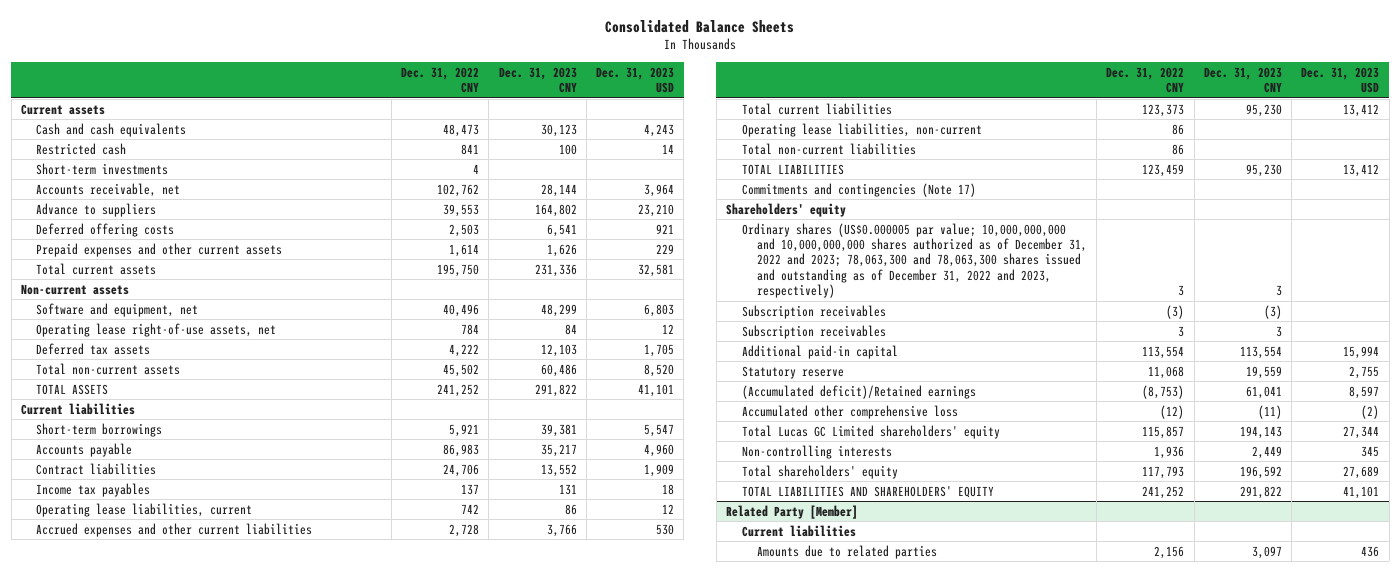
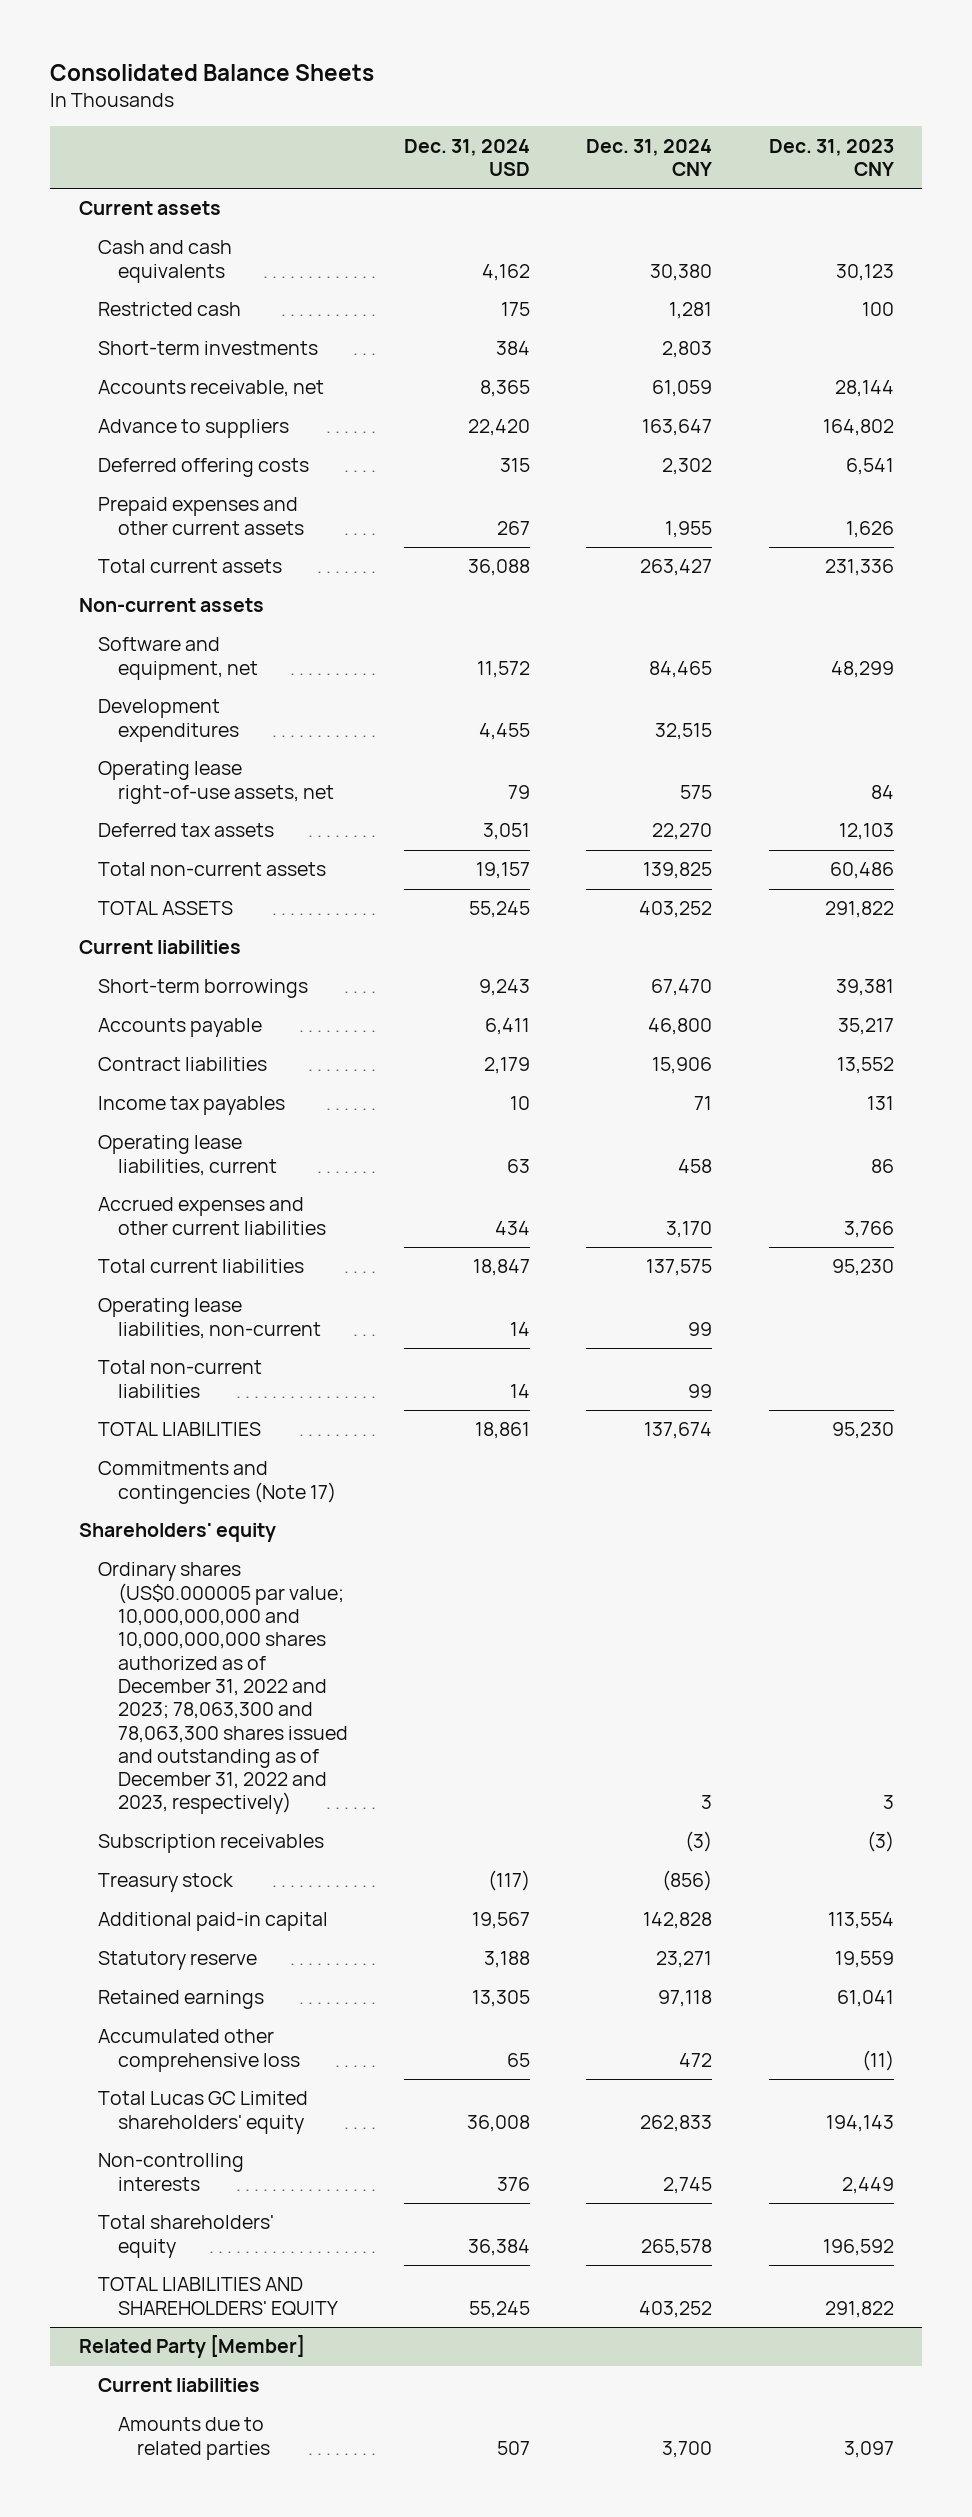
- | Dec. 31, 2022 CNY | Dec. 31, 2023 CNY | Dec. 31, 2023 USD
+ | Dec. 31, 2024 USD | Dec. 31, 2024 CNY | Dec. 31, 2023 CNY
+ Development expenditures | 4,455 | 32,515 |
- Subscription receivables | 3 | 3 |
+ Treasury stock | (117) | (856) |
- (Accumulated deficit)/Retained earnings | (8,753) | 61,041 | 8,597
+ Retained earnings | 13,305 | 97,118 | 61,041

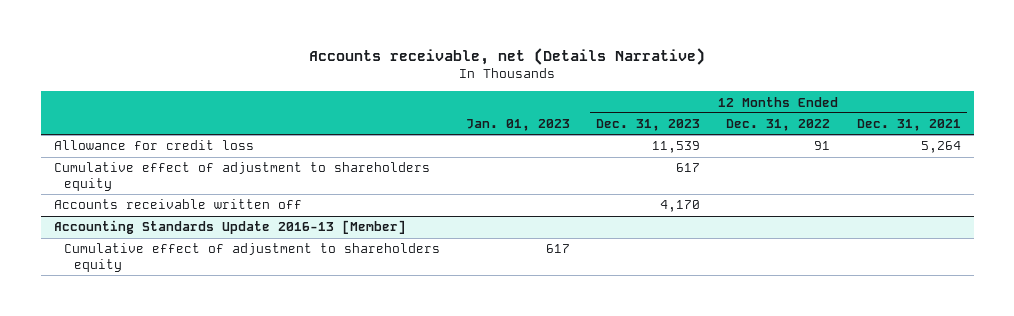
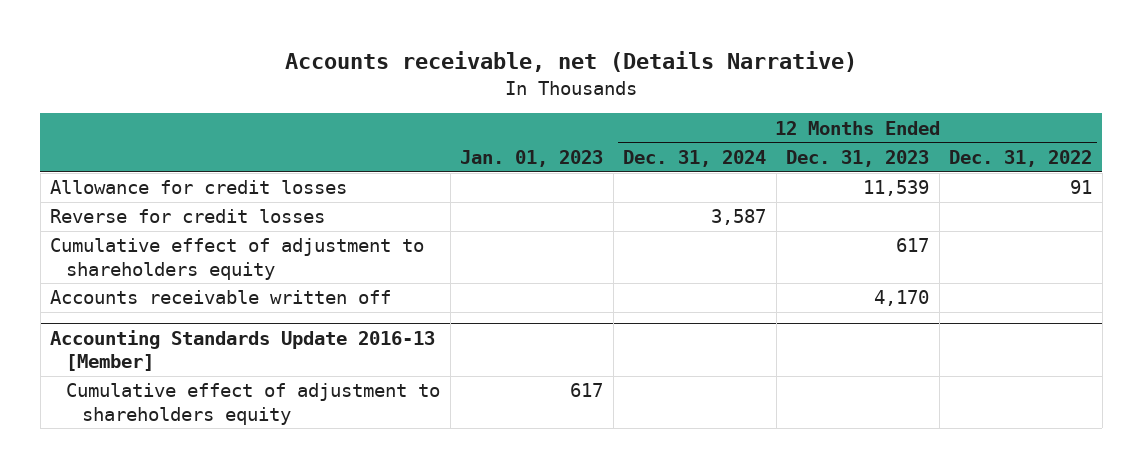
- | Jan. 01, 2023 | 12 Months Ended Dec. 31, 2023 | 12 Months Ended Dec. 31, 2022 | 12 Months Ended Dec. 31, 2021
+ | Jan. 01, 2023 | 12 Months Ended Dec. 31, 2024 | 12 Months Ended Dec. 31, 2023 | 12 Months Ended Dec. 31, 2022
- Allowance for credit loss | | 11,539 | 91 | 5,264
+ Allowance for credit losses | | | 11,539 | 91
+ Reverse for credit losses | | 3,587 | |

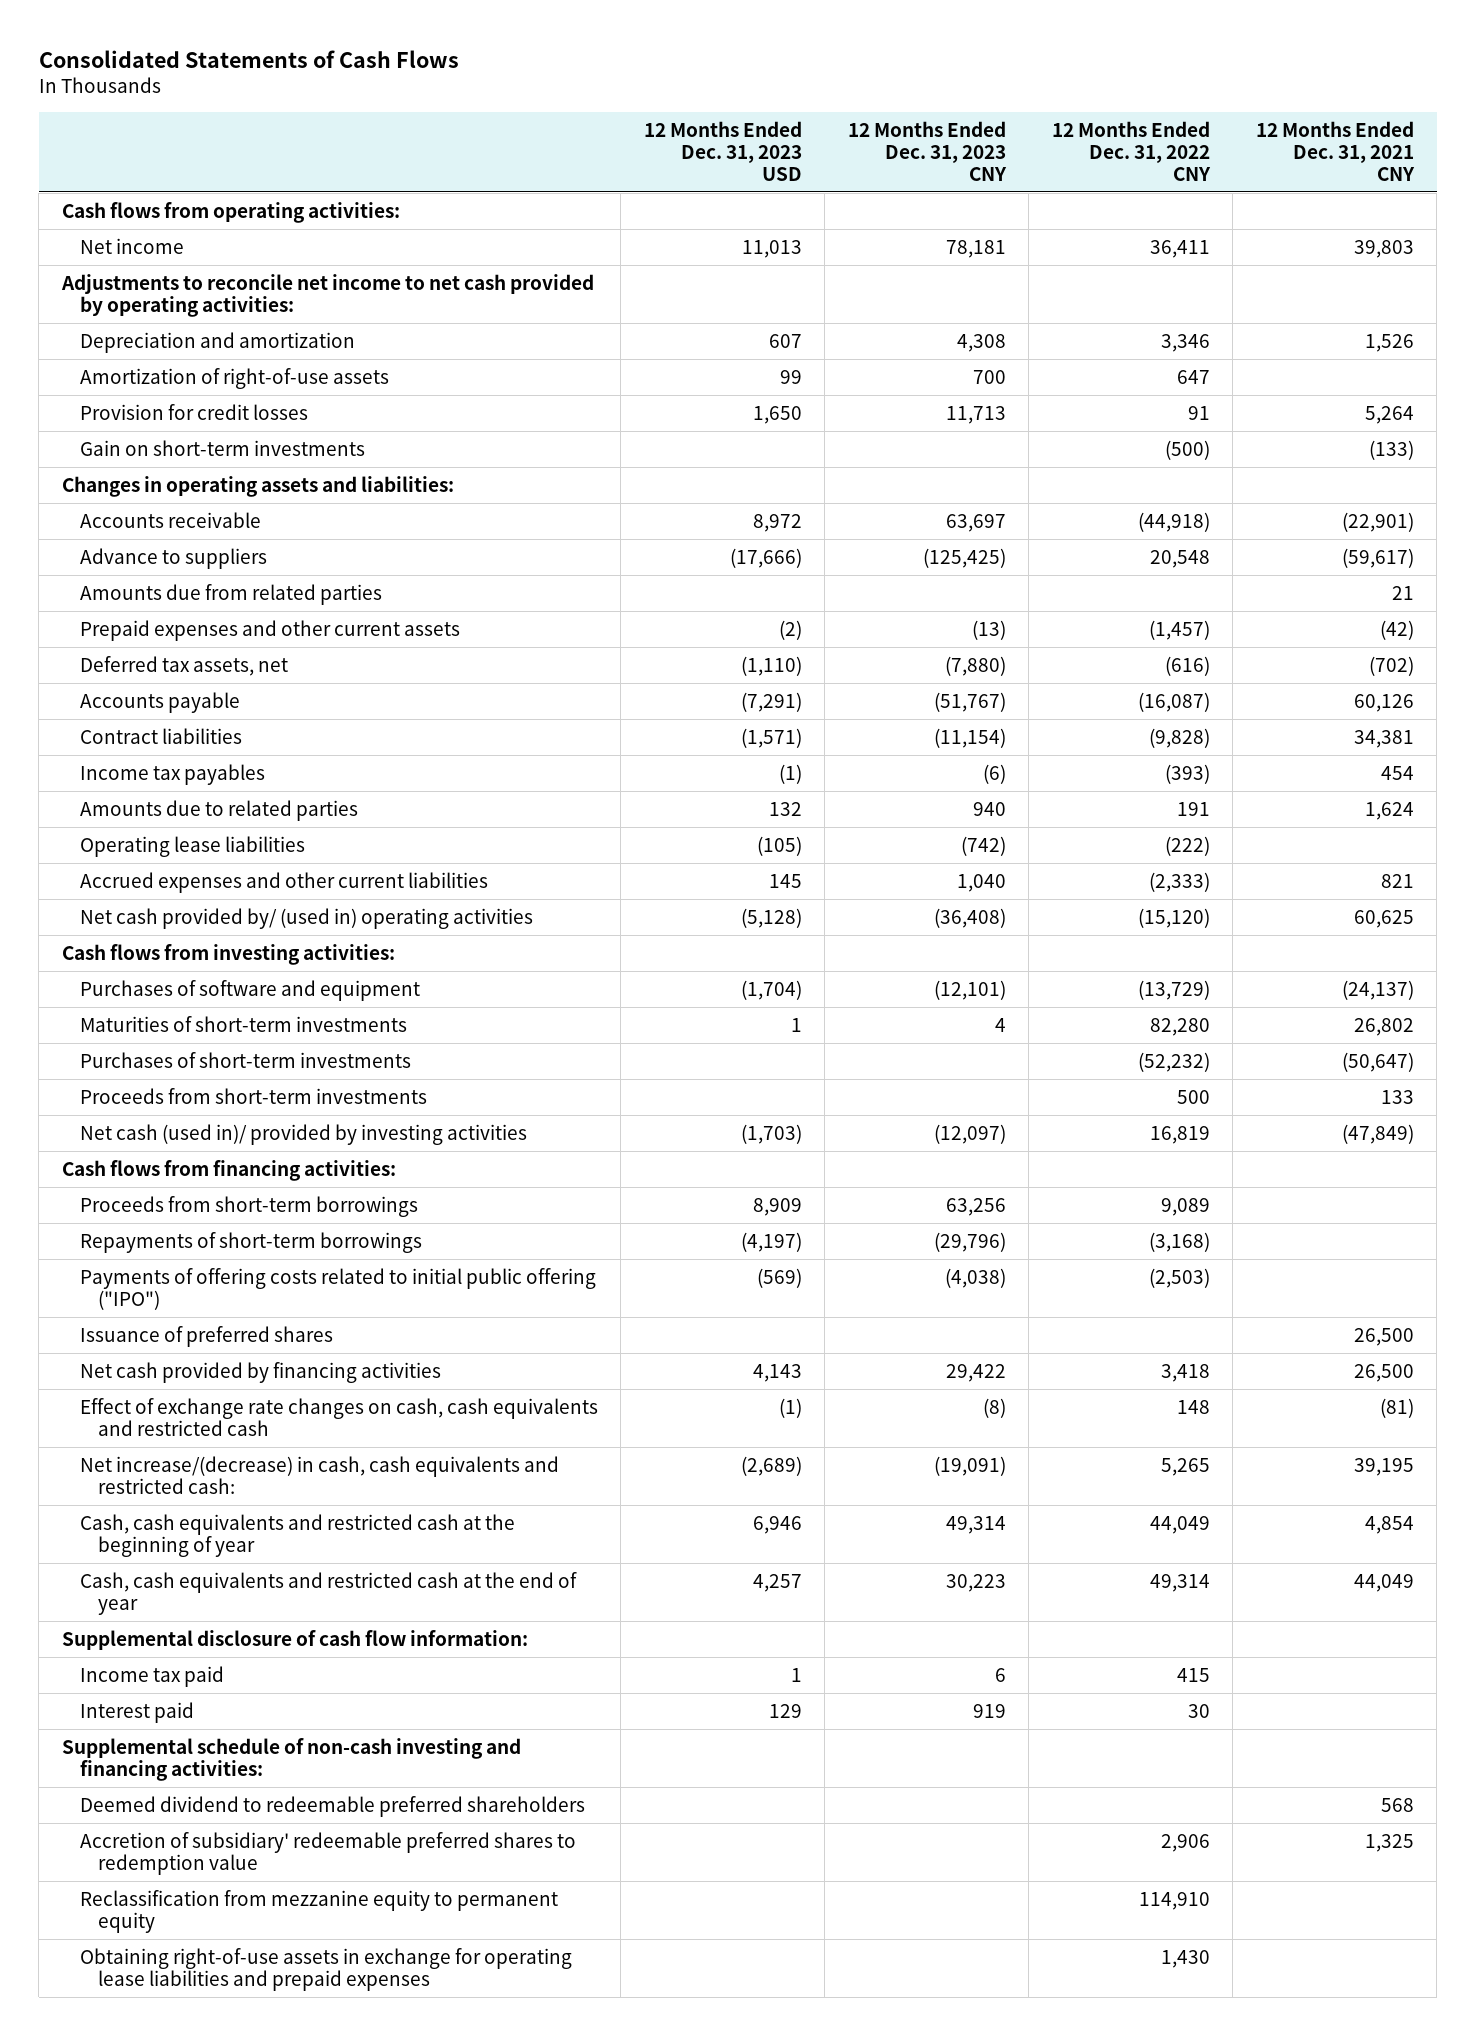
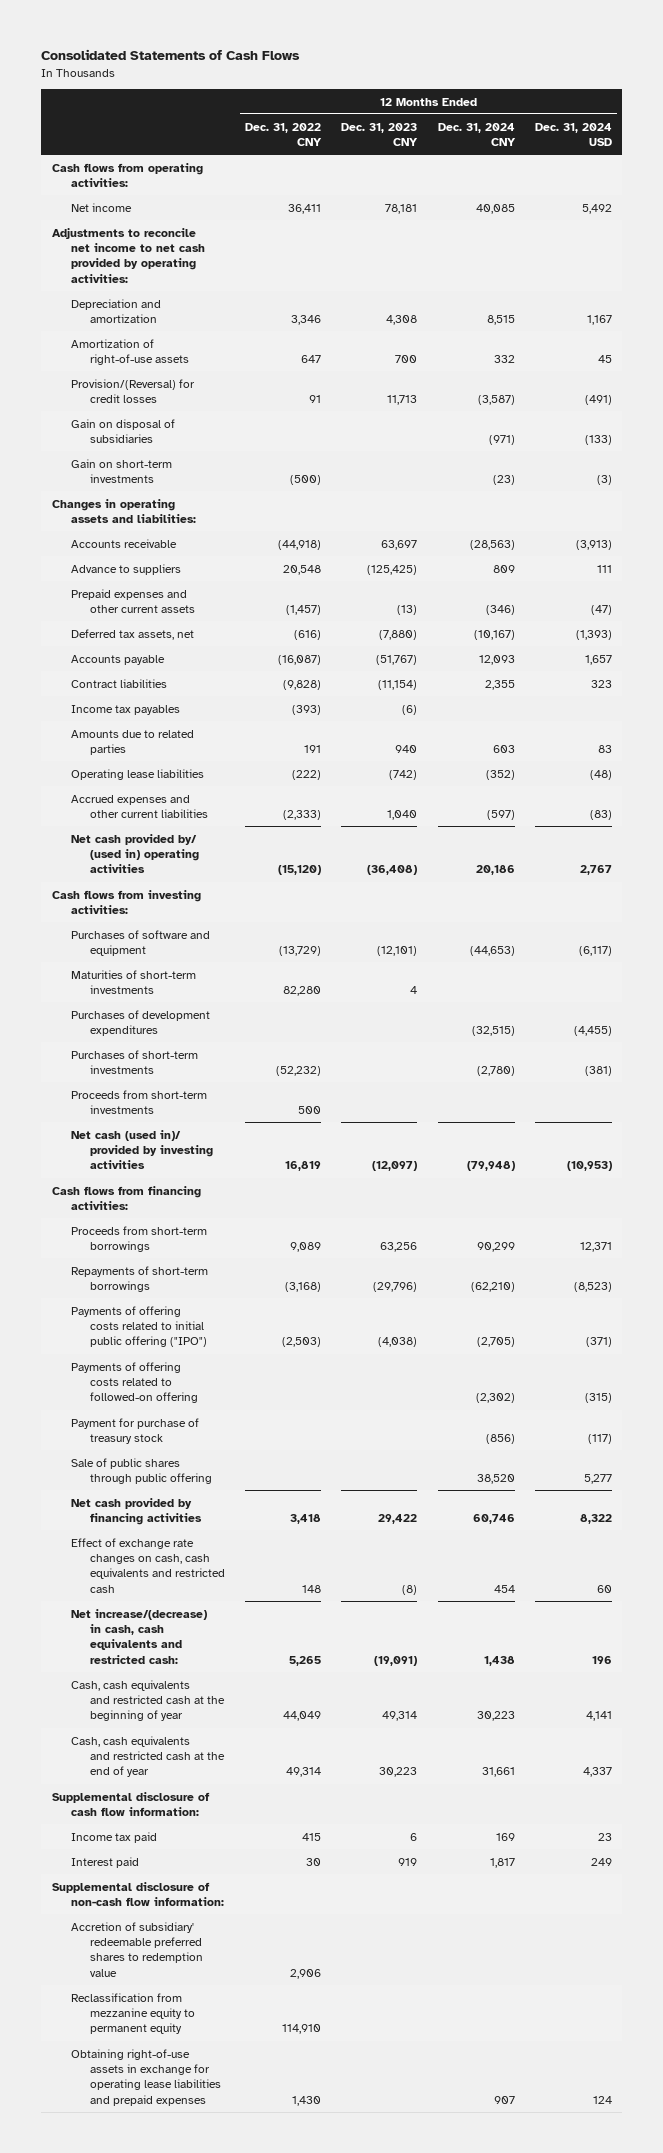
- | 12 Months Ended Dec. 31, 2023 USD | 12 Months Ended Dec. 31, 2023 CNY | 12 Months Ended Dec. 31, 2022 CNY | 12 Months Ended Dec. 31, 2021 CNY
+ | 12 Months Ended Dec. 31, 2022 CNY | 12 Months Ended Dec. 31, 2023 CNY | 12 Months Ended Dec. 31, 2024 CNY | 12 Months Ended Dec. 31, 2024 USD
- Provision for credit losses | 1,650 | 11,713 | 91 | 5,264
+ Provision/(Reversal) for credit losses | 91 | 11,713 | (3,587) | (491)
+ Gain on disposal of subsidiaries | | | (971) | (133)
- Amounts due from related parties | | | | 21
+ Purchases of development expenditures | | | (32,515) | (4,455)
- Issuance of preferred shares | | | | 26,500
+ Payments of offering costs related to followed-on offering | | | (2,302) | (315)
+ Payment for purchase of treasury stock | | | (856) | (117)
+ Sale of public shares through public offering | | | 38,520 | 5,277
- Supplemental schedule of non-cash investing and financing activities:
- Deemed dividend to redeemable preferred shareholders | | | | 568
+ Supplemental disclosure of non-cash flow information:

